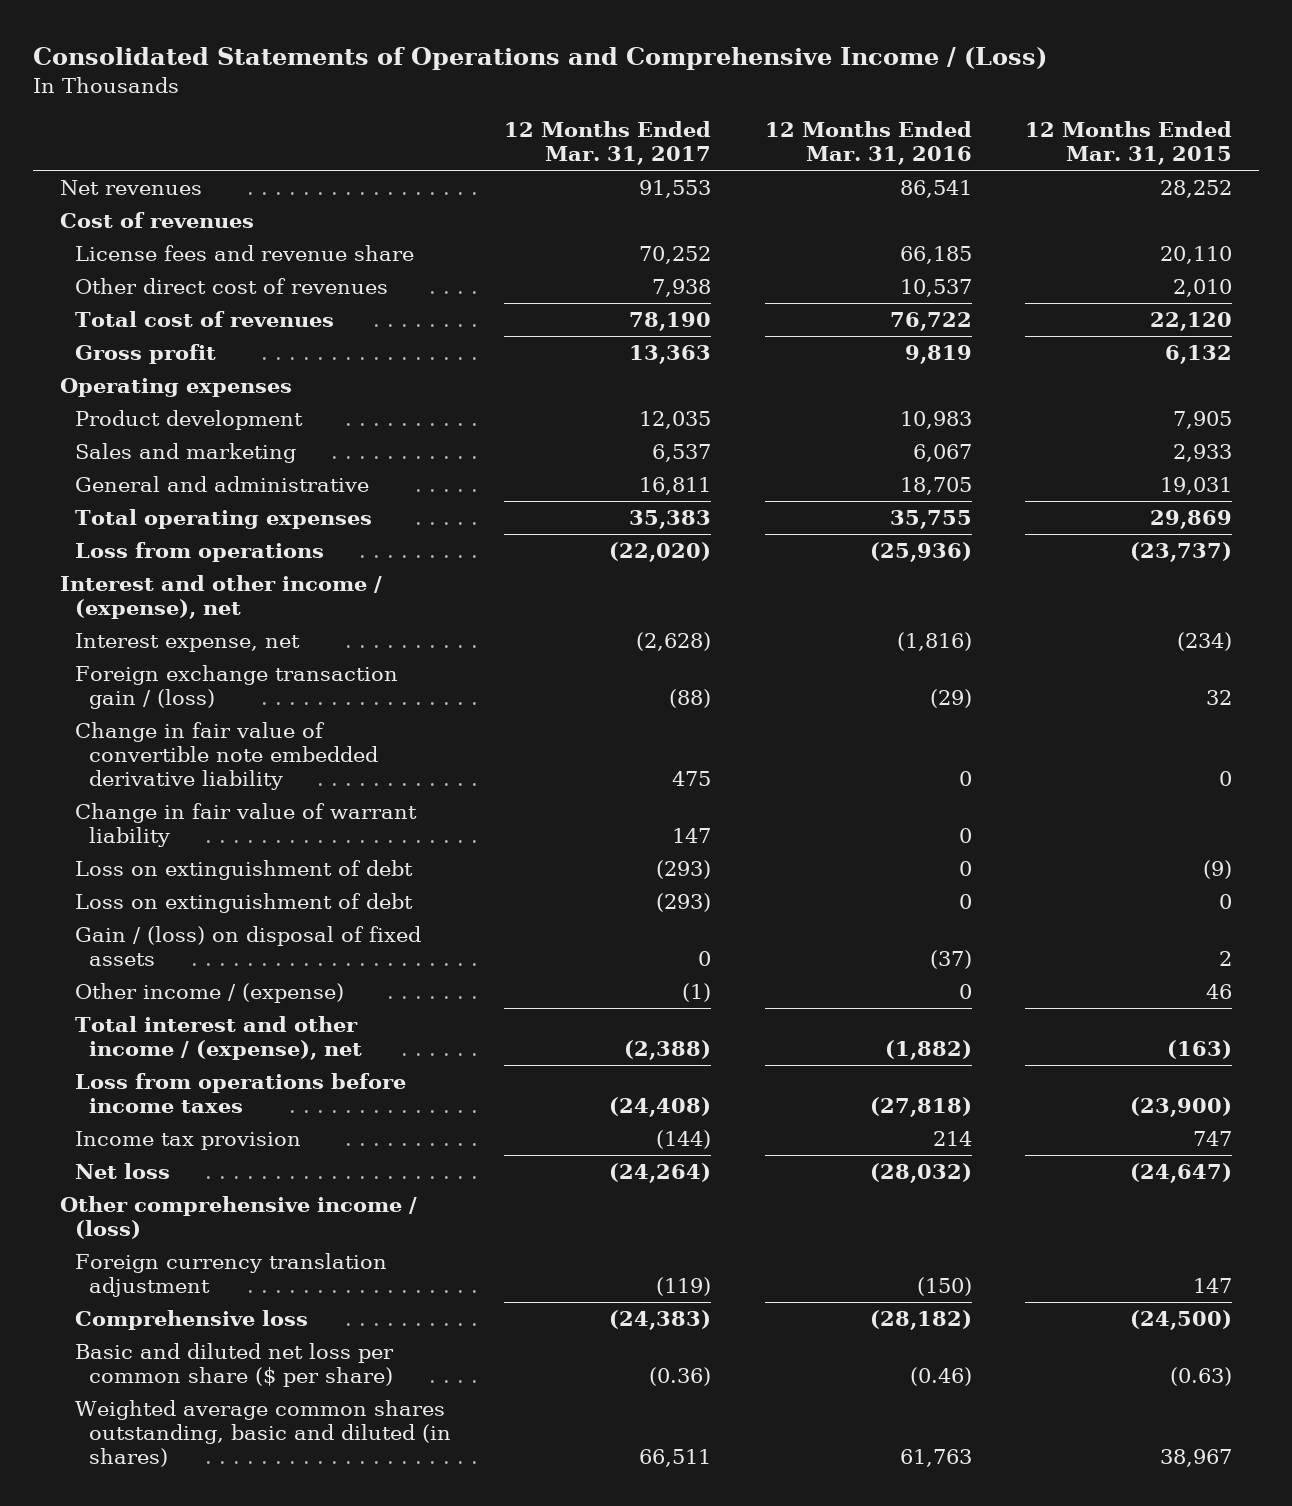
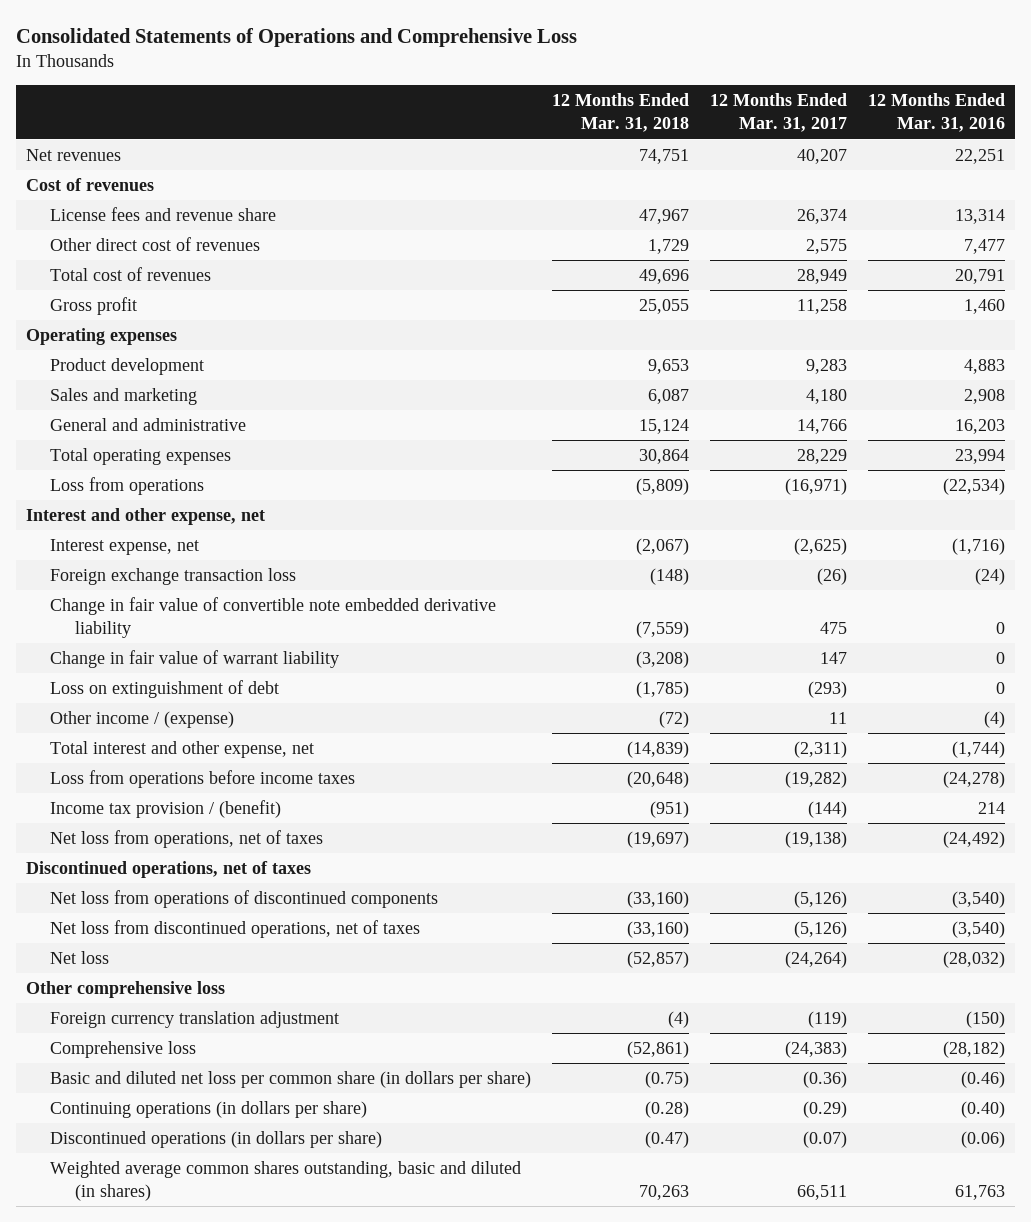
- Consolidated Statements of Operations and Comprehensive Income / (Loss)
+ Consolidated Statements of Operations and Comprehensive Loss
- | 12 Months Ended Mar. 31, 2017 | 12 Months Ended Mar. 31, 2016 | 12 Months Ended Mar. 31, 2015
+ | 12 Months Ended Mar. 31, 2018 | 12 Months Ended Mar. 31, 2017 | 12 Months Ended Mar. 31, 2016
- Net revenues | 91,553 | 86,541 | 28,252
+ Net revenues | 74,751 | 40,207 | 22,251
- License fees and revenue share | 70,252 | 66,185 | 20,110
- Other direct cost of revenues | 7,938 | 10,537 | 2,010
- Total cost of revenues | 78,190 | 76,722 | 22,120
- Gross profit | 13,363 | 9,819 | 6,132
+ License fees and revenue share | 47,967 | 26,374 | 13,314
+ Other direct cost of revenues | 1,729 | 2,575 | 7,477
+ Total cost of revenues | 49,696 | 28,949 | 20,791
+ Gross profit | 25,055 | 11,258 | 1,460
- Product development | 12,035 | 10,983 | 7,905
- Sales and marketing | 6,537 | 6,067 | 2,933
- General and administrative | 16,811 | 18,705 | 19,031
- Total operating expenses | 35,383 | 35,755 | 29,869
- Loss from operations | (22,020) | (25,936) | (23,737)
- Interest and other income / (expense), net
- Interest expense, net | (2,628) | (1,816) | (234)
- Foreign exchange transaction gain / (loss) | (88) | (29) | 32
+ Product development | 9,653 | 9,283 | 4,883
+ Sales and marketing | 6,087 | 4,180 | 2,908
+ General and administrative | 15,124 | 14,766 | 16,203
+ Total operating expenses | 30,864 | 28,229 | 23,994
+ Loss from operations | (5,809) | (16,971) | (22,534)
+ Interest and other expense, net
+ Interest expense, net | (2,067) | (2,625) | (1,716)
+ Foreign exchange transaction loss | (148) | (26) | (24)
- Loss on extinguishment of debt | (293) | 0 | 0
- Gain / (loss) on disposal of fixed assets | 0 | (37) | 2
- Other income / (expense) | (1) | 0 | 46
- Total interest and other income / (expense), net | (2,388) | (1,882) | (163)
- Loss from operations before income taxes | (24,408) | (27,818) | (23,900)
- Income tax provision | (144) | 214 | 747
+ Other income / (expense) | (72) | 11 | (4)
+ Total interest and other expense, net | (14,839) | (2,311) | (1,744)
+ Loss from operations before income taxes | (20,648) | (19,282) | (24,278)
+ Income tax provision / (benefit) | (951) | (144) | 214
+ Net loss from operations, net of taxes | (19,697) | (19,138) | (24,492)
+ Discontinued operations, net of taxes
+ Net loss from operations of discontinued components | (33,160) | (5,126) | (3,540)
+ Net loss from discontinued operations, net of taxes | (33,160) | (5,126) | (3,540)
- Other comprehensive income / (loss)
+ Other comprehensive loss
- Basic and diluted net loss per common share ($ per share) | (0.36) | (0.46) | (0.63)
+ Basic and diluted net loss per common share (in dollars per share) | (0.75) | (0.36) | (0.46)
+ Continuing operations (in dollars per share) | (0.28) | (0.29) | (0.40)
+ Discontinued operations (in dollars per share) | (0.47) | (0.07) | (0.06)

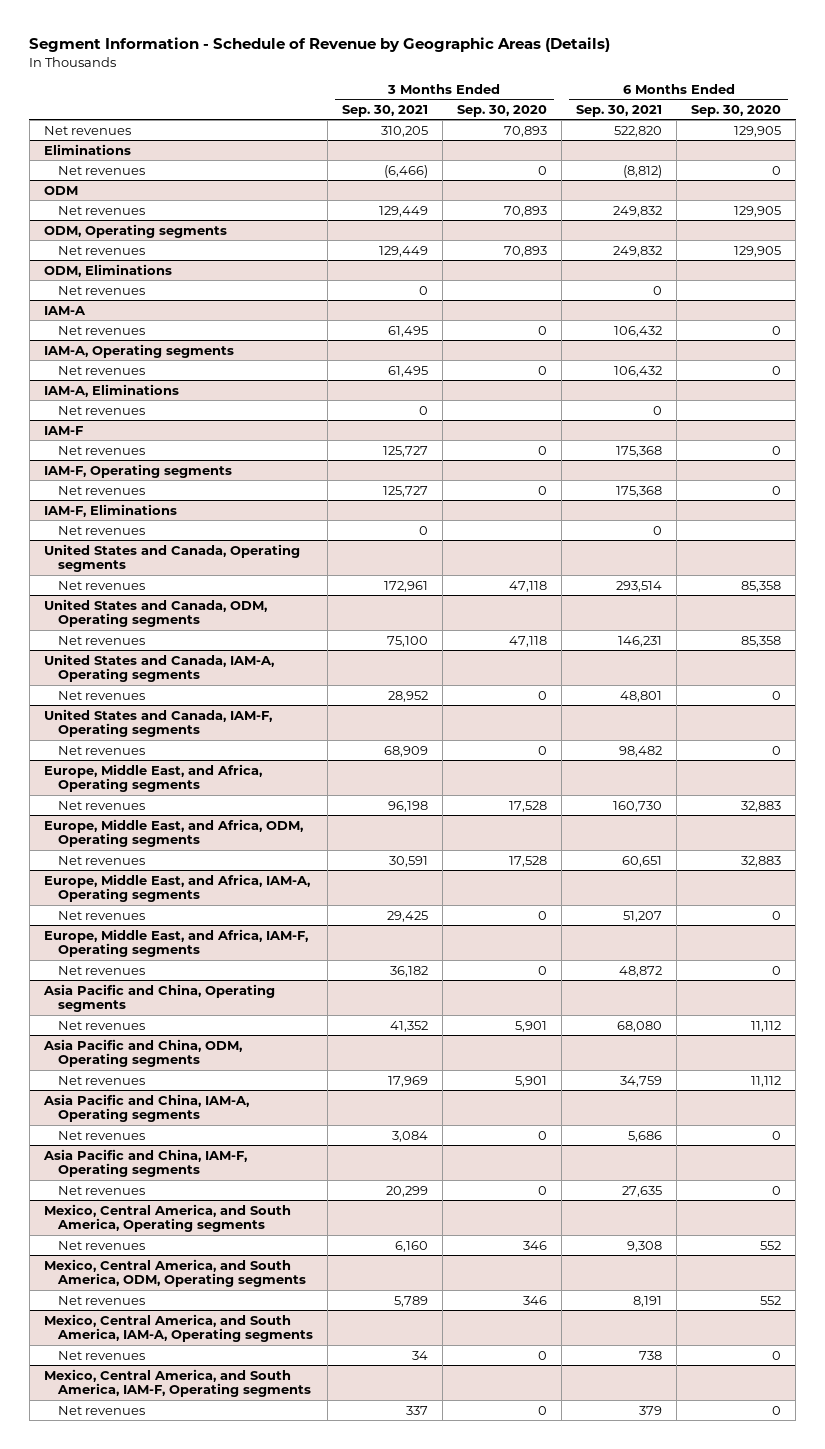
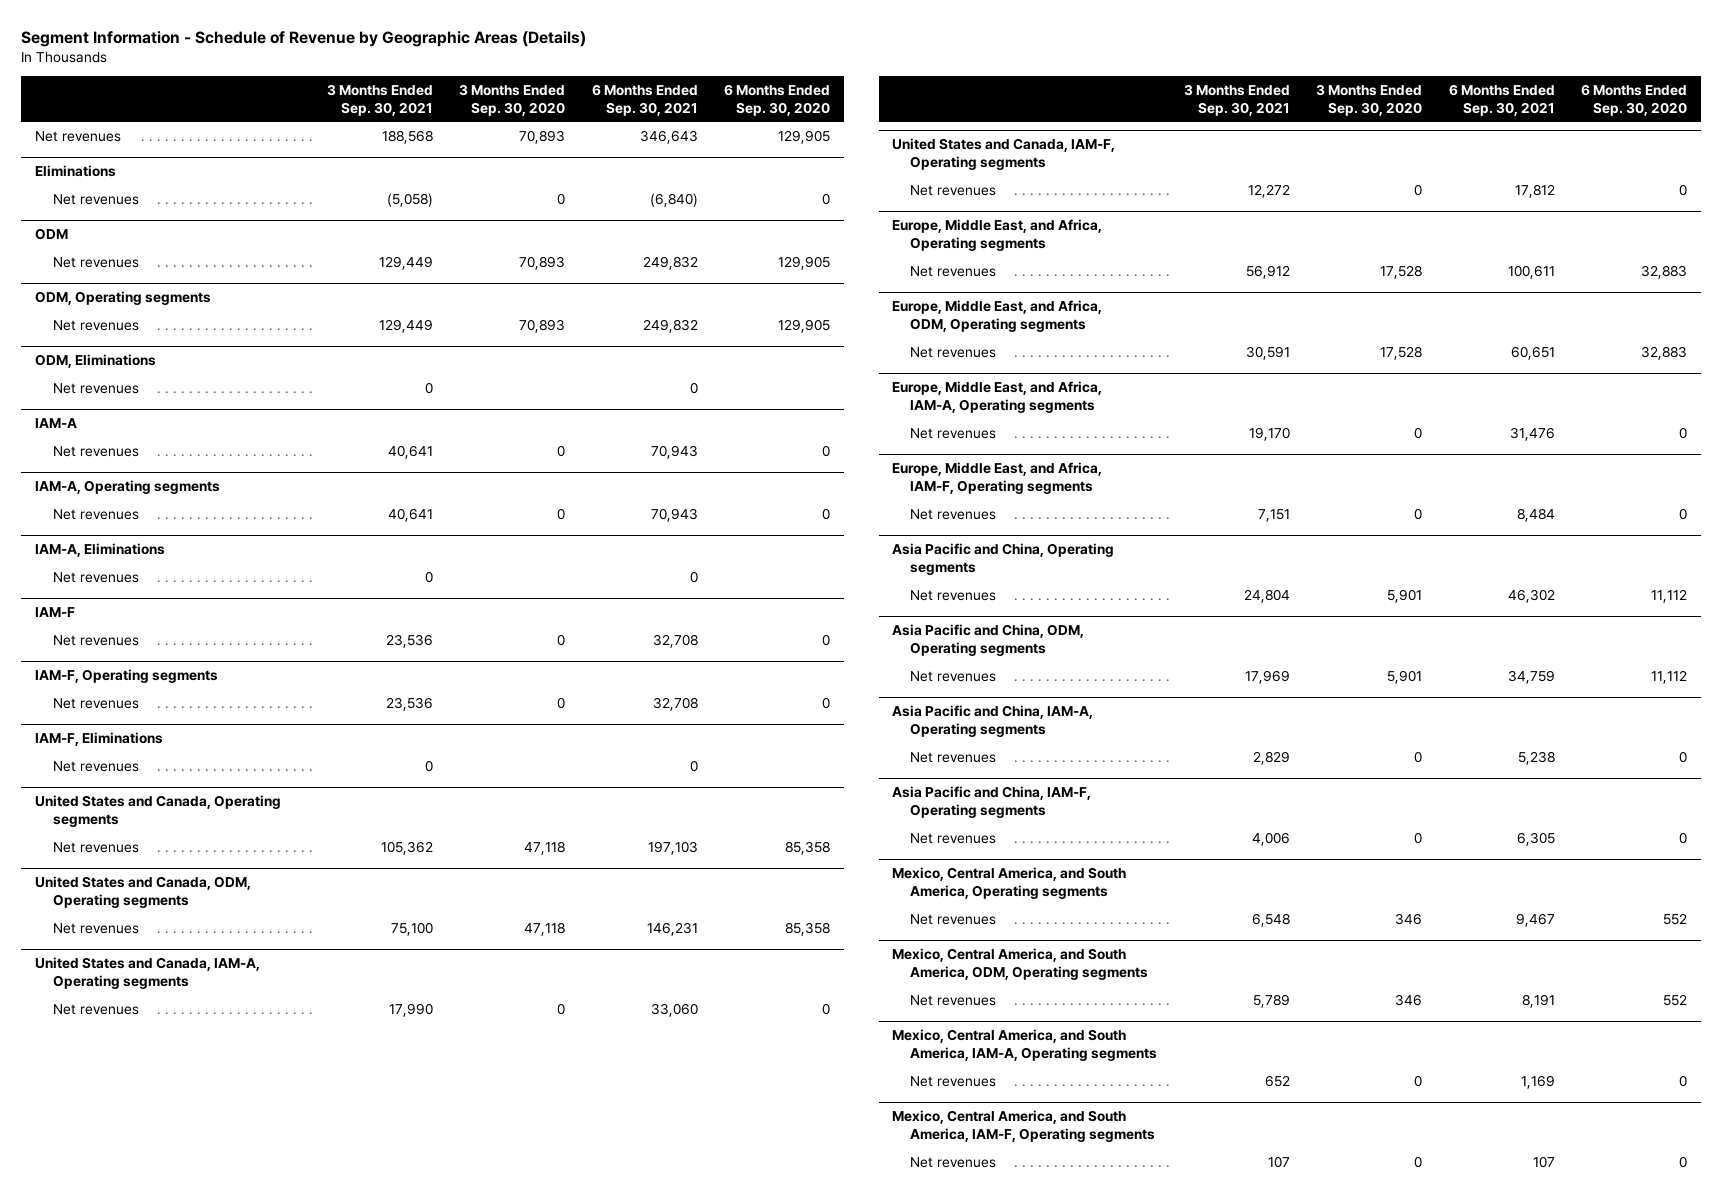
- Net revenues | 310,205 | 70,893 | 522,820 | 129,905
+ Net revenues | 188,568 | 70,893 | 346,643 | 129,905
@ Eliminations
- Net revenues | (6,466) | 0 | (8,812) | 0
+ Net revenues | (5,058) | 0 | (6,840) | 0
@ IAM-A
- Net revenues | 61,495 | 0 | 106,432 | 0
+ Net revenues | 40,641 | 0 | 70,943 | 0
@ IAM-A, Operating segments
- Net revenues | 61,495 | 0 | 106,432 | 0
+ Net revenues | 40,641 | 0 | 70,943 | 0
@ IAM-F
- Net revenues | 125,727 | 0 | 175,368 | 0
+ Net revenues | 23,536 | 0 | 32,708 | 0
@ IAM-F, Operating segments
- Net revenues | 125,727 | 0 | 175,368 | 0
+ Net revenues | 23,536 | 0 | 32,708 | 0
@ United States and Canada, Operating segments
- Net revenues | 172,961 | 47,118 | 293,514 | 85,358
+ Net revenues | 105,362 | 47,118 | 197,103 | 85,358
@ United States and Canada, IAM-A, Operating segments
- Net revenues | 28,952 | 0 | 48,801 | 0
+ Net revenues | 17,990 | 0 | 33,060 | 0
@ United States and Canada, IAM-F, Operating segments
- Net revenues | 68,909 | 0 | 98,482 | 0
+ Net revenues | 12,272 | 0 | 17,812 | 0
@ Europe, Middle East, and Africa, Operating segments
- Net revenues | 96,198 | 17,528 | 160,730 | 32,883
+ Net revenues | 56,912 | 17,528 | 100,611 | 32,883
@ Europe, Middle East, and Africa, IAM-A, Operating segments
- Net revenues | 29,425 | 0 | 51,207 | 0
+ Net revenues | 19,170 | 0 | 31,476 | 0
@ Europe, Middle East, and Africa, IAM-F, Operating segments
- Net revenues | 36,182 | 0 | 48,872 | 0
+ Net revenues | 7,151 | 0 | 8,484 | 0
@ Asia Pacific and China, Operating segments
- Net revenues | 41,352 | 5,901 | 68,080 | 11,112
+ Net revenues | 24,804 | 5,901 | 46,302 | 11,112
@ Asia Pacific and China, IAM-A, Operating segments
- Net revenues | 3,084 | 0 | 5,686 | 0
+ Net revenues | 2,829 | 0 | 5,238 | 0
@ Asia Pacific and China, IAM-F, Operating segments
- Net revenues | 20,299 | 0 | 27,635 | 0
+ Net revenues | 4,006 | 0 | 6,305 | 0
@ Mexico, Central America, and South America, Operating segments
- Net revenues | 6,160 | 346 | 9,308 | 552
+ Net revenues | 6,548 | 346 | 9,467 | 552
@ Mexico, Central America, and South America, IAM-A, Operating segments
- Net revenues | 34 | 0 | 738 | 0
+ Net revenues | 652 | 0 | 1,169 | 0
@ Mexico, Central America, and South America, IAM-F, Operating segments
- Net revenues | 337 | 0 | 379 | 0
+ Net revenues | 107 | 0 | 107 | 0

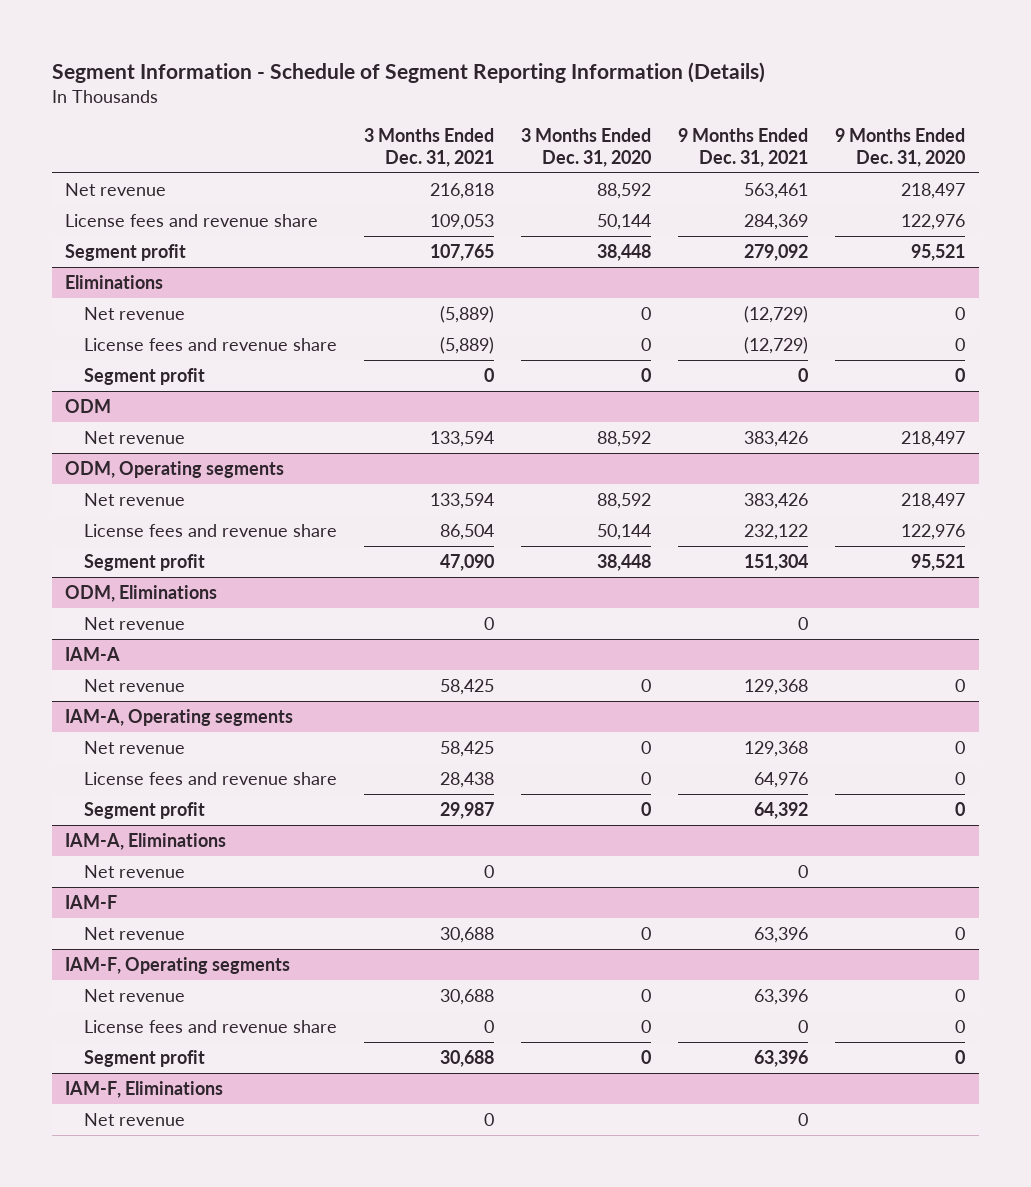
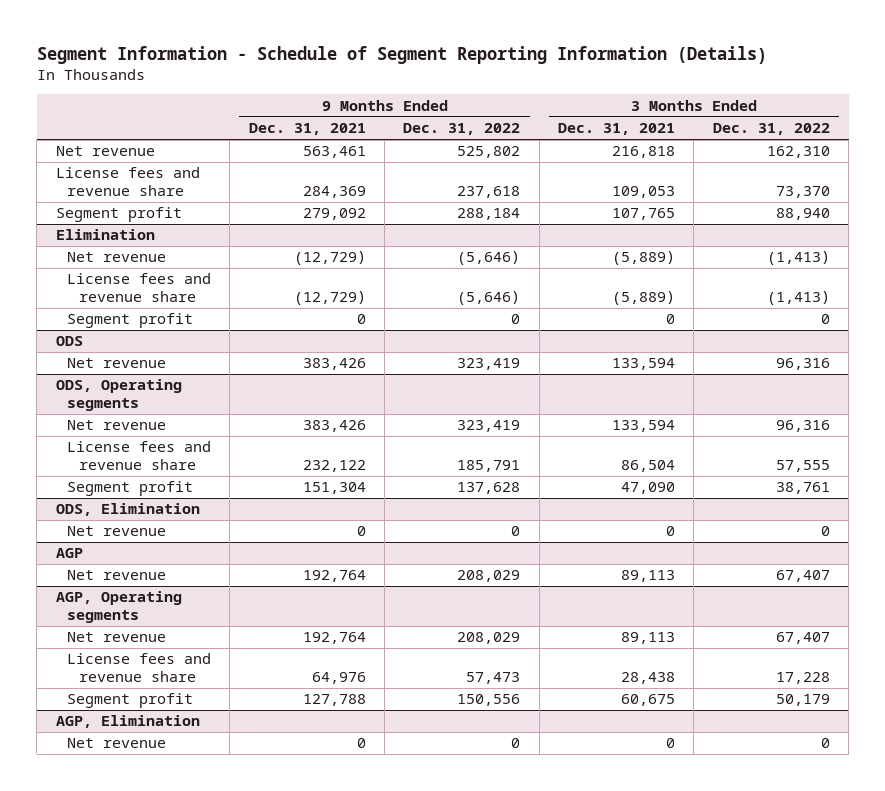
- | 3 Months Ended Dec. 31, 2021 | 3 Months Ended Dec. 31, 2020 | 9 Months Ended Dec. 31, 2021 | 9 Months Ended Dec. 31, 2020
+ | 9 Months Ended Dec. 31, 2021 | 9 Months Ended Dec. 31, 2022 | 3 Months Ended Dec. 31, 2021 | 3 Months Ended Dec. 31, 2022
- Eliminations
+ Elimination
- ODM
+ ODS
- ODM, Operating segments
+ ODS, Operating segments
- ODM, Eliminations
+ ODS, Elimination
- IAM-A
- Net revenue | 58,425 | 0 | 129,368 | 0
- IAM-A, Operating segments
- Net revenue | 58,425 | 0 | 129,368 | 0
+ AGP
+ Net revenue | 192,764 | 208,029 | 89,113 | 67,407
+ AGP, Operating segments
+ Net revenue | 192,764 | 208,029 | 89,113 | 67,407
- Segment profit | 29,987 | 0 | 64,392 | 0
- IAM-A, Eliminations
- Net revenue | 0 | | 0 |
- IAM-F
- Net revenue | 30,688 | 0 | 63,396 | 0
- IAM-F, Operating segments
- Net revenue | 30,688 | 0 | 63,396 | 0
- License fees and revenue share | 0 | 0 | 0 | 0
- Segment profit | 30,688 | 0 | 63,396 | 0
- IAM-F, Eliminations
+ Segment profit | 127,788 | 150,556 | 60,675 | 50,179
+ AGP, Elimination

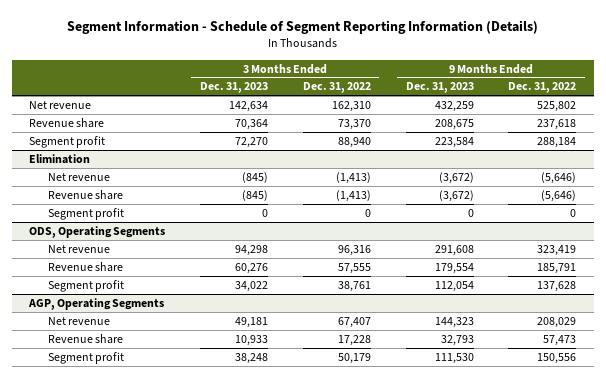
- | 9 Months Ended Dec. 31, 2021 | 9 Months Ended Dec. 31, 2022 | 3 Months Ended Dec. 31, 2021 | 3 Months Ended Dec. 31, 2022
+ | 3 Months Ended Dec. 31, 2023 | 3 Months Ended Dec. 31, 2022 | 9 Months Ended Dec. 31, 2023 | 9 Months Ended Dec. 31, 2022
- License fees and revenue share | 284,369 | 237,618 | 109,053 | 73,370
+ Revenue share | 70,364 | 73,370 | 208,675 | 237,618
@ Elimination
- License fees and revenue share | (12,729) | (5,646) | (5,889) | (1,413)
+ Revenue share | (845) | (1,413) | (3,672) | (5,646)
- ODS
- Net revenue | 383,426 | 323,419 | 133,594 | 96,316
- ODS, Operating segments
+ ODS, Operating Segments
- License fees and revenue share | 232,122 | 185,791 | 86,504 | 57,555
+ Revenue share | 60,276 | 57,555 | 179,554 | 185,791
- ODS, Elimination
- Net revenue | 0 | 0 | 0 | 0
- AGP
- Net revenue | 192,764 | 208,029 | 89,113 | 67,407
- AGP, Operating segments
+ AGP, Operating Segments
- License fees and revenue share | 64,976 | 57,473 | 28,438 | 17,228
+ Revenue share | 10,933 | 17,228 | 32,793 | 57,473
- AGP, Elimination
- Net revenue | 0 | 0 | 0 | 0

